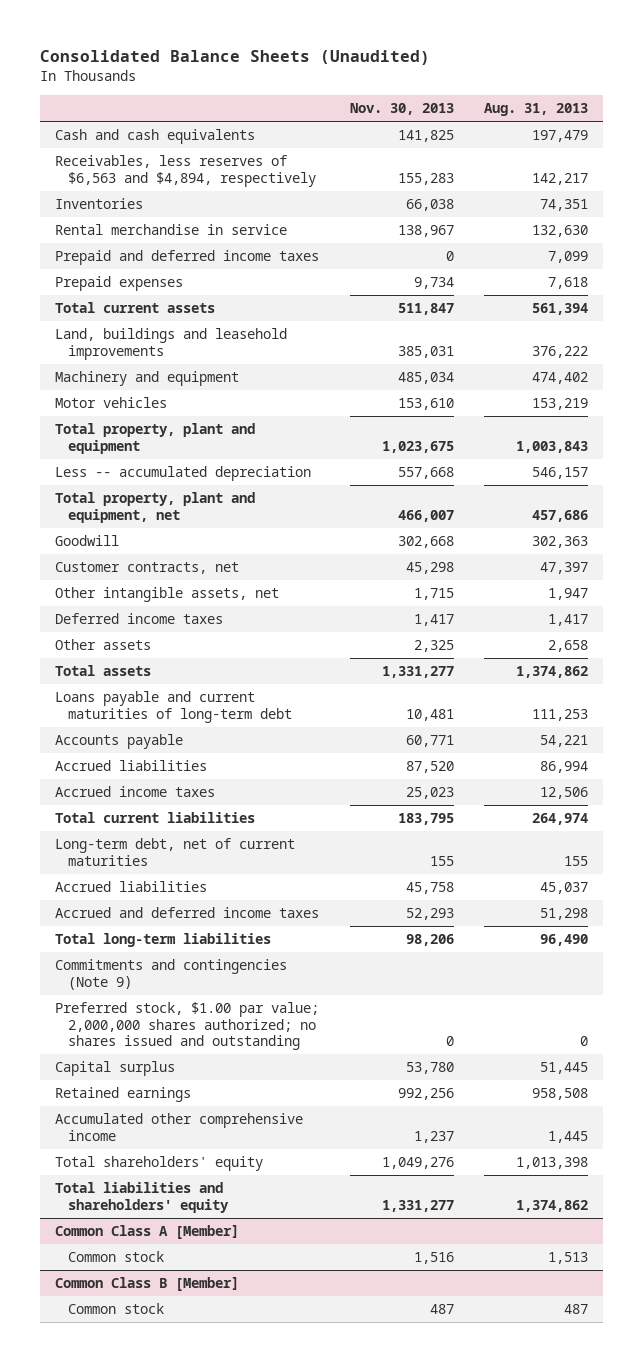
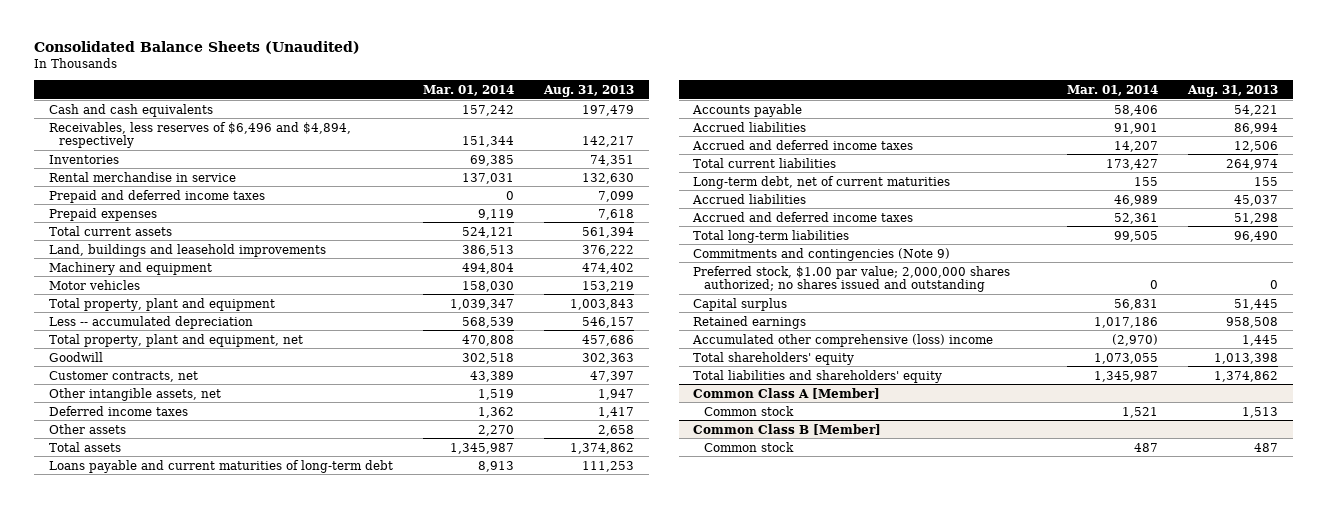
- | Nov. 30, 2013 | Aug. 31, 2013
+ | Mar. 01, 2014 | Aug. 31, 2013
- Receivables, less reserves of $6,563 and $4,894, respectively | 155,283 | 142,217
+ Receivables, less reserves of $6,496 and $4,894, respectively | 151,344 | 142,217
- Accrued income taxes | 25,023 | 12,506
+ Accrued and deferred income taxes | 14,207 | 12,506
- Accumulated other comprehensive income | 1,237 | 1,445
+ Accumulated other comprehensive (loss) income | (2,970) | 1,445

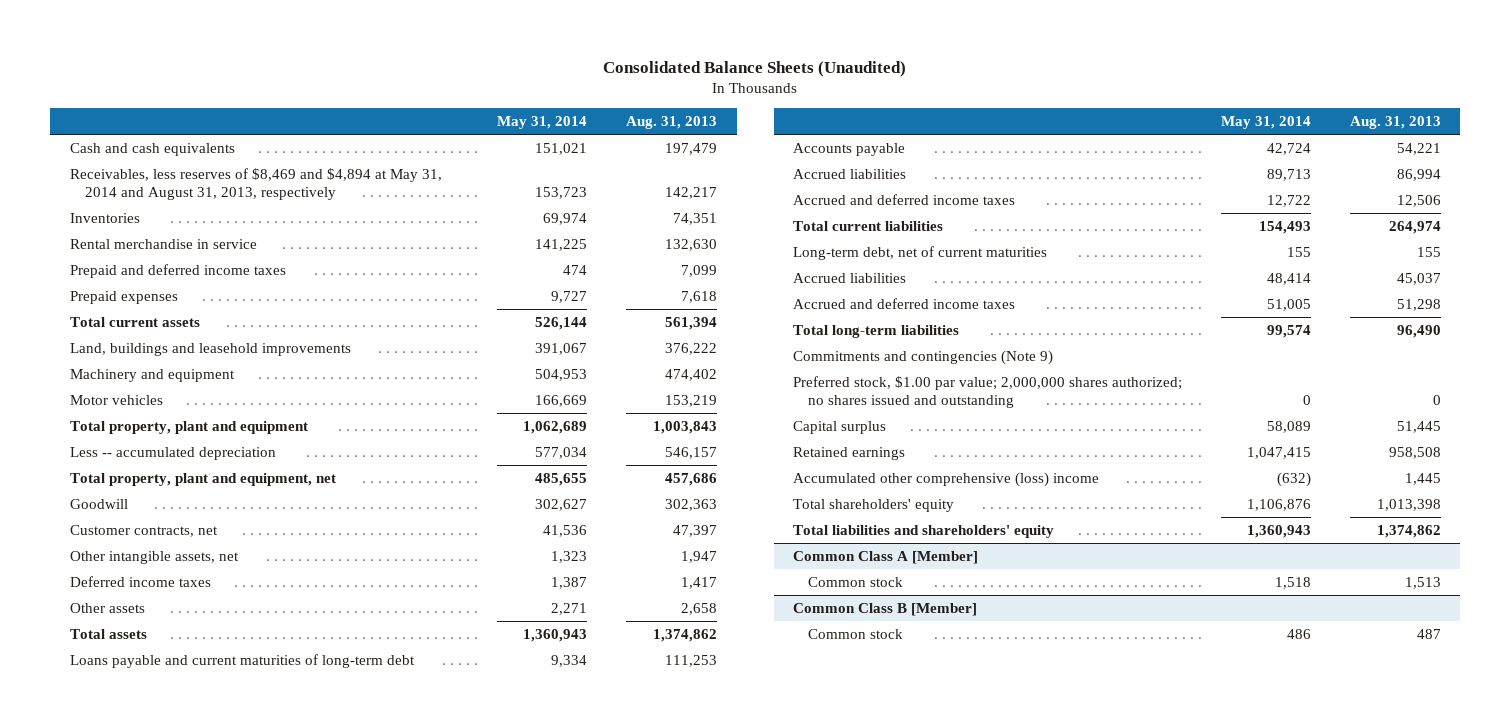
- | Mar. 01, 2014 | Aug. 31, 2013
+ | May 31, 2014 | Aug. 31, 2013
- Receivables, less reserves of $6,496 and $4,894, respectively | 151,344 | 142,217
+ Receivables, less reserves of $8,469 and $4,894 at May 31, 2014 and August 31, 2013, respectively | 153,723 | 142,217

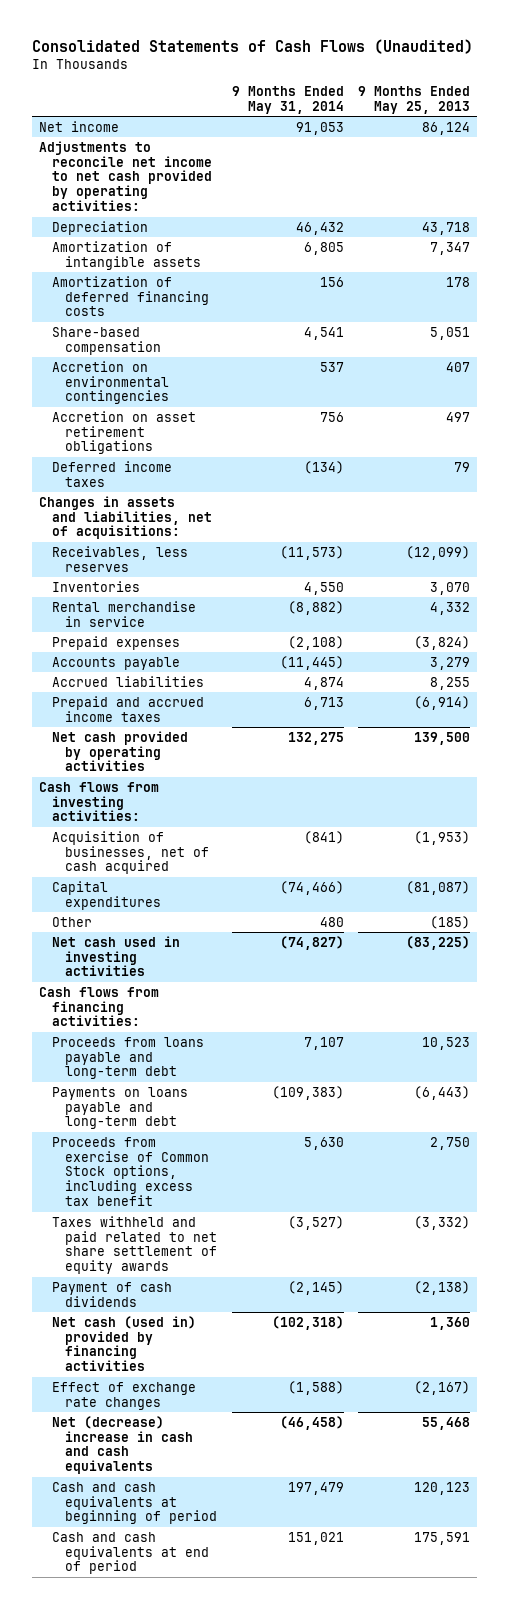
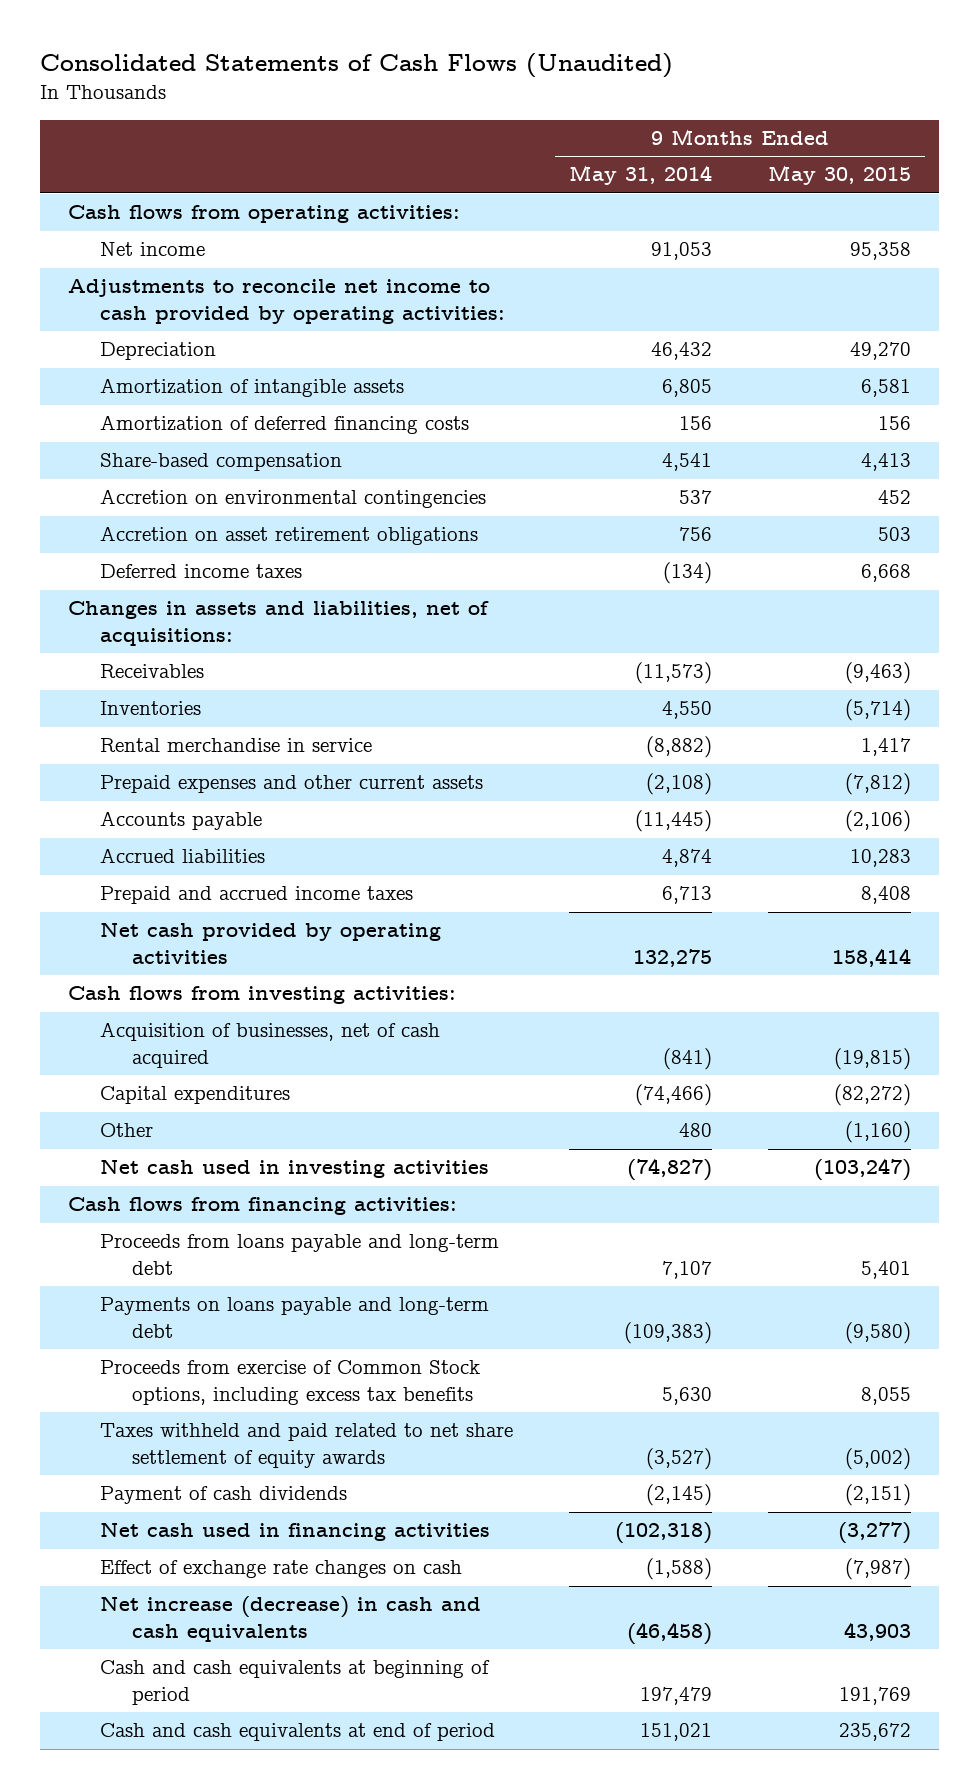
- | 9 Months Ended May 31, 2014 | 9 Months Ended May 25, 2013
+ | 9 Months Ended May 31, 2014 | 9 Months Ended May 30, 2015
+ Cash flows from operating activities:
- Adjustments to reconcile net income to net cash provided by operating activities:
+ Adjustments to reconcile net income to cash provided by operating activities:
- Receivables, less reserves | (11,573) | (12,099)
+ Receivables | (11,573) | (9,463)
- Prepaid expenses | (2,108) | (3,824)
+ Prepaid expenses and other current assets | (2,108) | (7,812)
- Proceeds from exercise of Common Stock options, including excess tax benefit | 5,630 | 2,750
+ Proceeds from exercise of Common Stock options, including excess tax benefits | 5,630 | 8,055
- Net cash (used in) provided by financing activities | (102,318) | 1,360
- Effect of exchange rate changes | (1,588) | (2,167)
- Net (decrease) increase in cash and cash equivalents | (46,458) | 55,468
+ Net cash used in financing activities | (102,318) | (3,277)
+ Effect of exchange rate changes on cash | (1,588) | (7,987)
+ Net increase (decrease) in cash and cash equivalents | (46,458) | 43,903

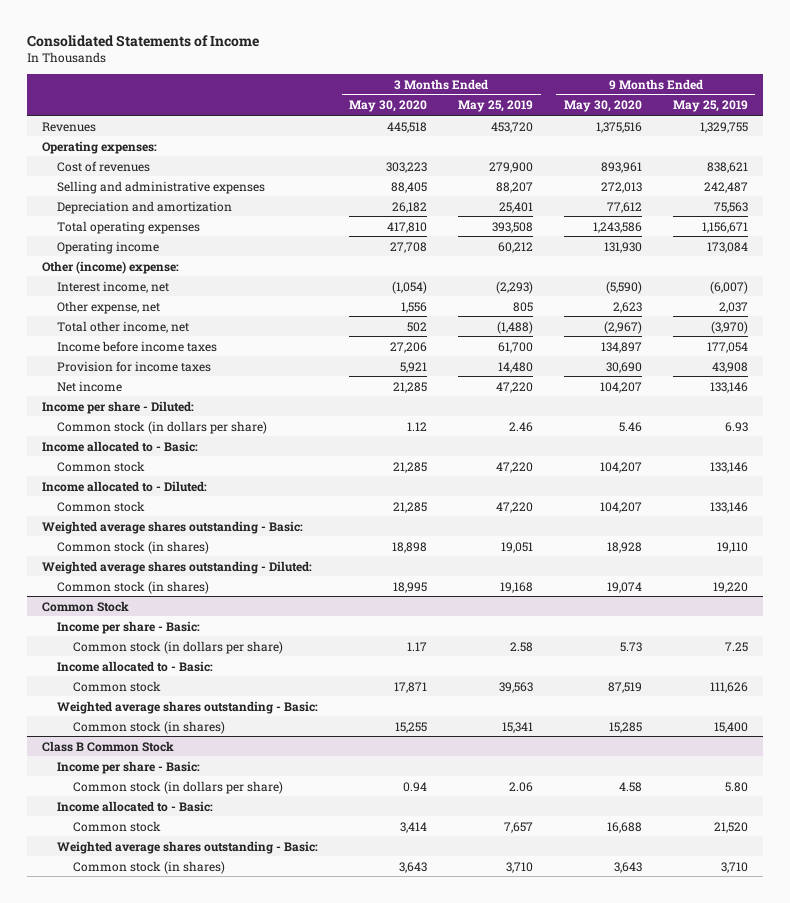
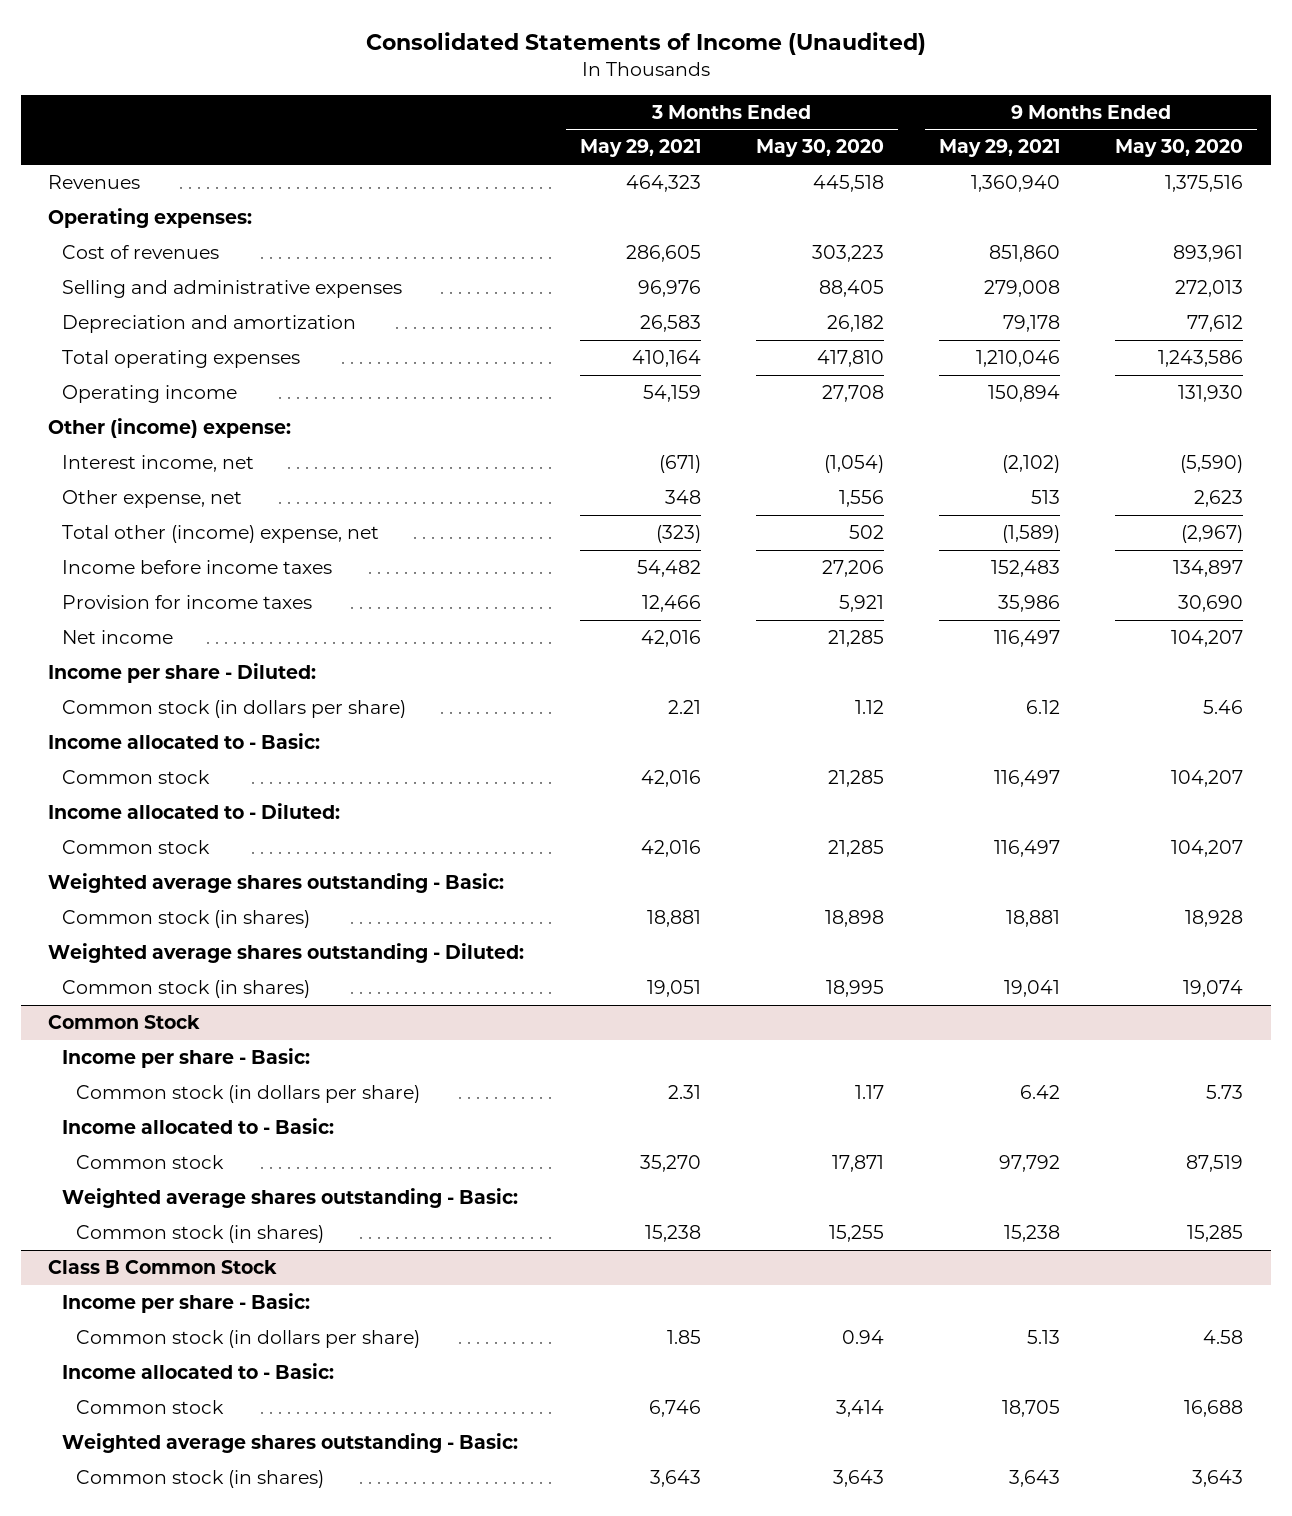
- Consolidated Statements of Income
+ Consolidated Statements of Income (Unaudited)
- | 3 Months Ended May 30, 2020 | 3 Months Ended May 25, 2019 | 9 Months Ended May 30, 2020 | 9 Months Ended May 25, 2019
+ | 3 Months Ended May 29, 2021 | 3 Months Ended May 30, 2020 | 9 Months Ended May 29, 2021 | 9 Months Ended May 30, 2020
- Total other income, net | 502 | (1,488) | (2,967) | (3,970)
+ Total other (income) expense, net | (323) | 502 | (1,589) | (2,967)

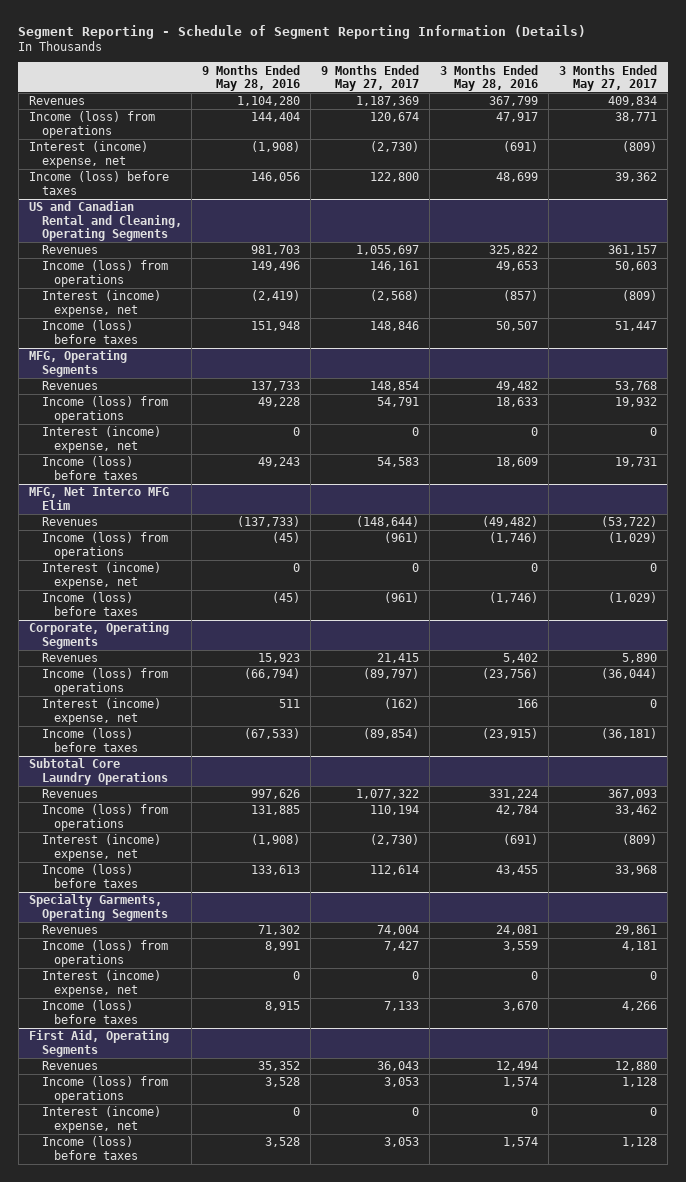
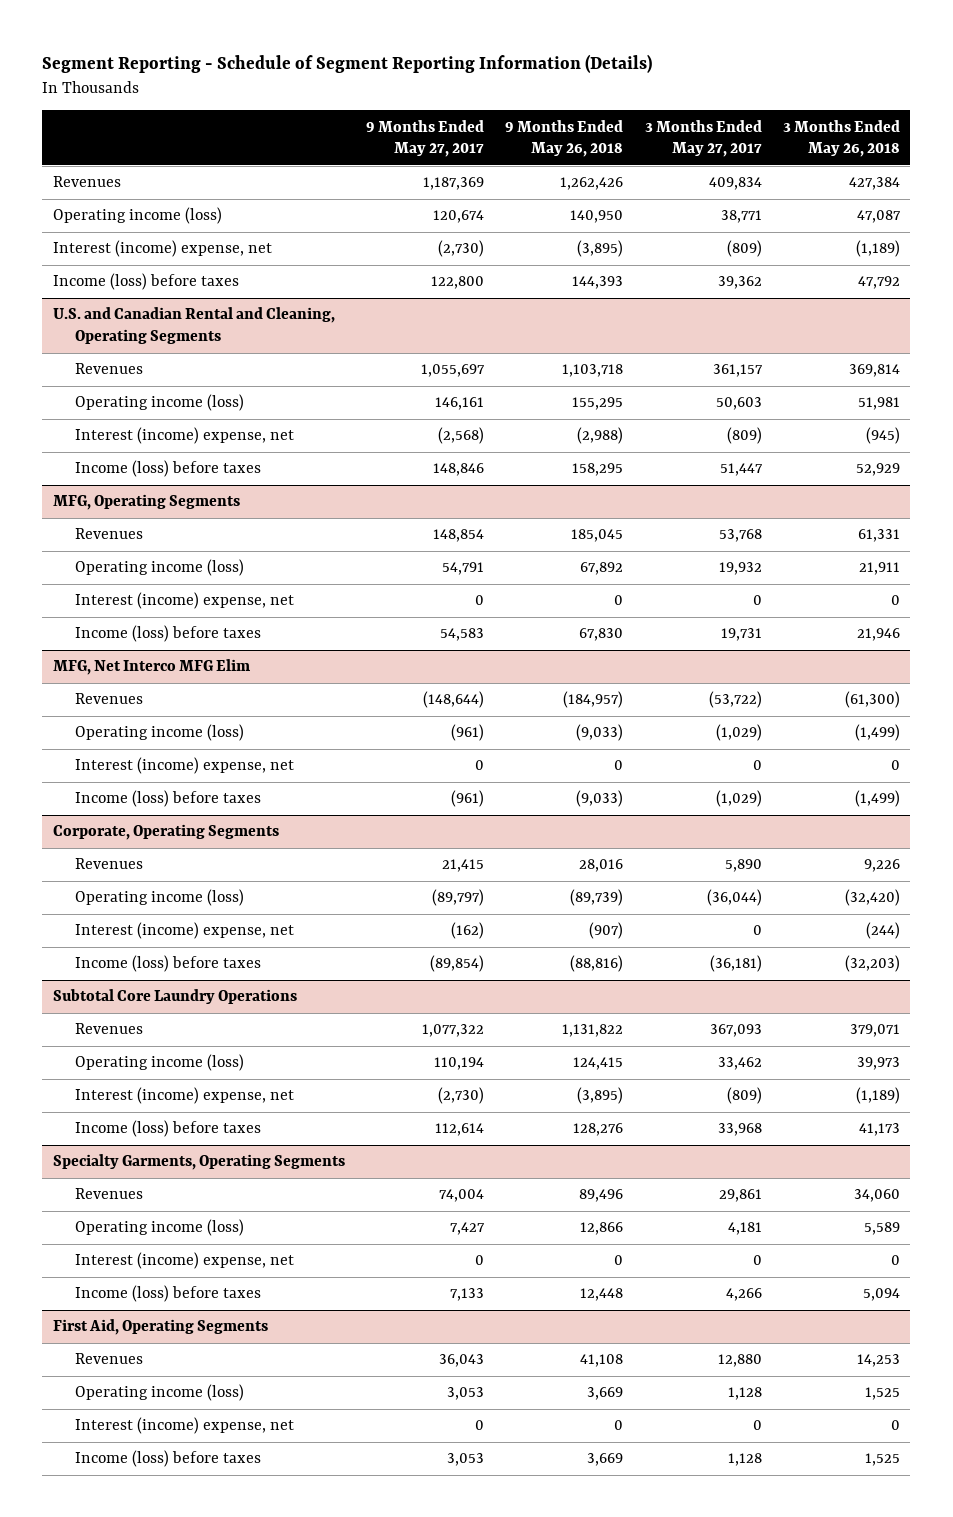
- | 9 Months Ended May 28, 2016 | 9 Months Ended May 27, 2017 | 3 Months Ended May 28, 2016 | 3 Months Ended May 27, 2017
+ | 9 Months Ended May 27, 2017 | 9 Months Ended May 26, 2018 | 3 Months Ended May 27, 2017 | 3 Months Ended May 26, 2018
- Income (loss) from operations | 144,404 | 120,674 | 47,917 | 38,771
+ Operating income (loss) | 120,674 | 140,950 | 38,771 | 47,087
- US and Canadian Rental and Cleaning, Operating Segments
+ U.S. and Canadian Rental and Cleaning, Operating Segments
- Income (loss) from operations | 149,496 | 146,161 | 49,653 | 50,603
+ Operating income (loss) | 146,161 | 155,295 | 50,603 | 51,981
@ MFG, Operating Segments
- Income (loss) from operations | 49,228 | 54,791 | 18,633 | 19,932
+ Operating income (loss) | 54,791 | 67,892 | 19,932 | 21,911
@ MFG, Net Interco MFG Elim
- Income (loss) from operations | (45) | (961) | (1,746) | (1,029)
+ Operating income (loss) | (961) | (9,033) | (1,029) | (1,499)
@ Corporate, Operating Segments
- Income (loss) from operations | (66,794) | (89,797) | (23,756) | (36,044)
+ Operating income (loss) | (89,797) | (89,739) | (36,044) | (32,420)
@ Subtotal Core Laundry Operations
- Income (loss) from operations | 131,885 | 110,194 | 42,784 | 33,462
+ Operating income (loss) | 110,194 | 124,415 | 33,462 | 39,973
@ Specialty Garments, Operating Segments
- Income (loss) from operations | 8,991 | 7,427 | 3,559 | 4,181
+ Operating income (loss) | 7,427 | 12,866 | 4,181 | 5,589
@ First Aid, Operating Segments
- Income (loss) from operations | 3,528 | 3,053 | 1,574 | 1,128
+ Operating income (loss) | 3,053 | 3,669 | 1,128 | 1,525

